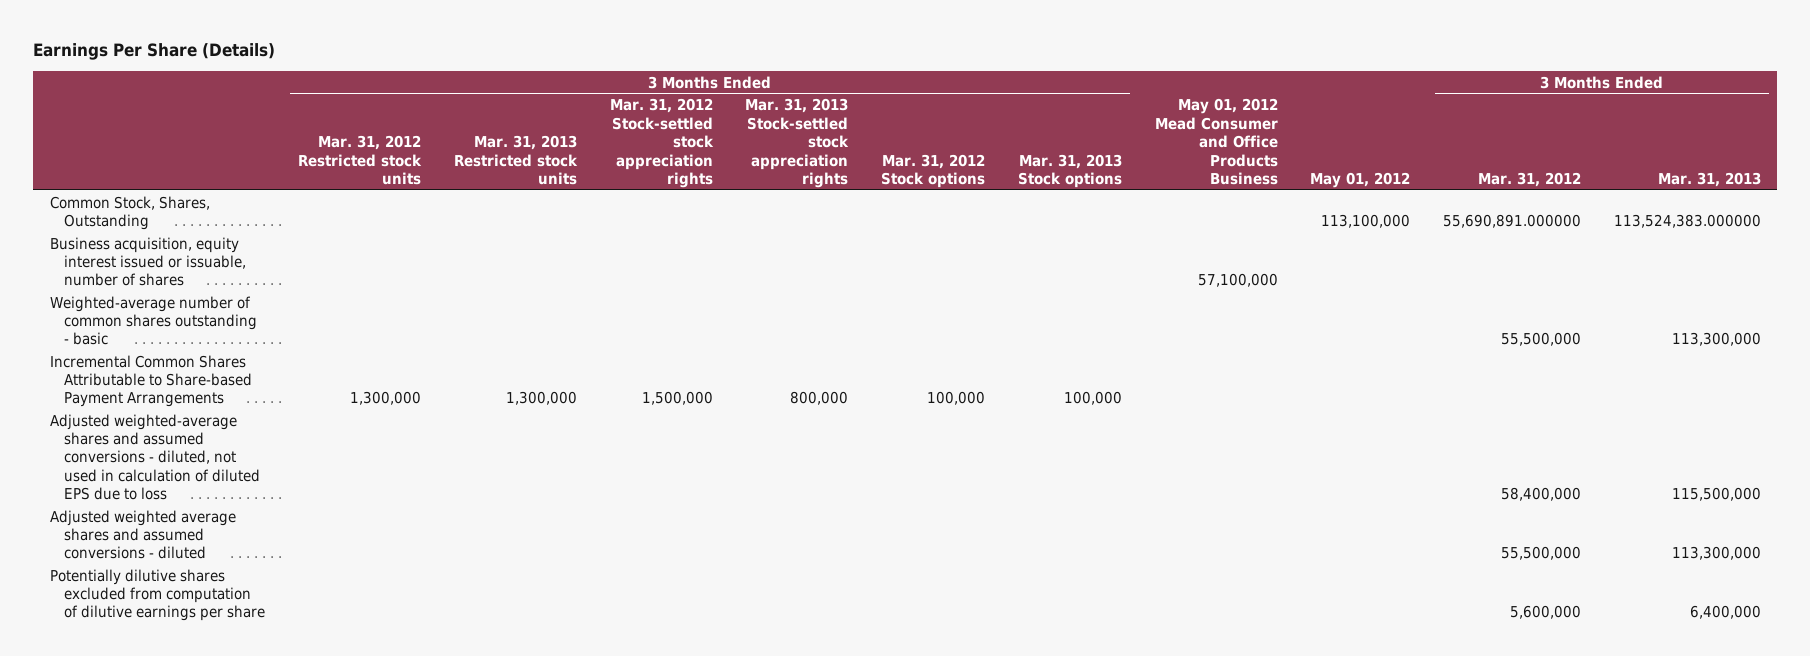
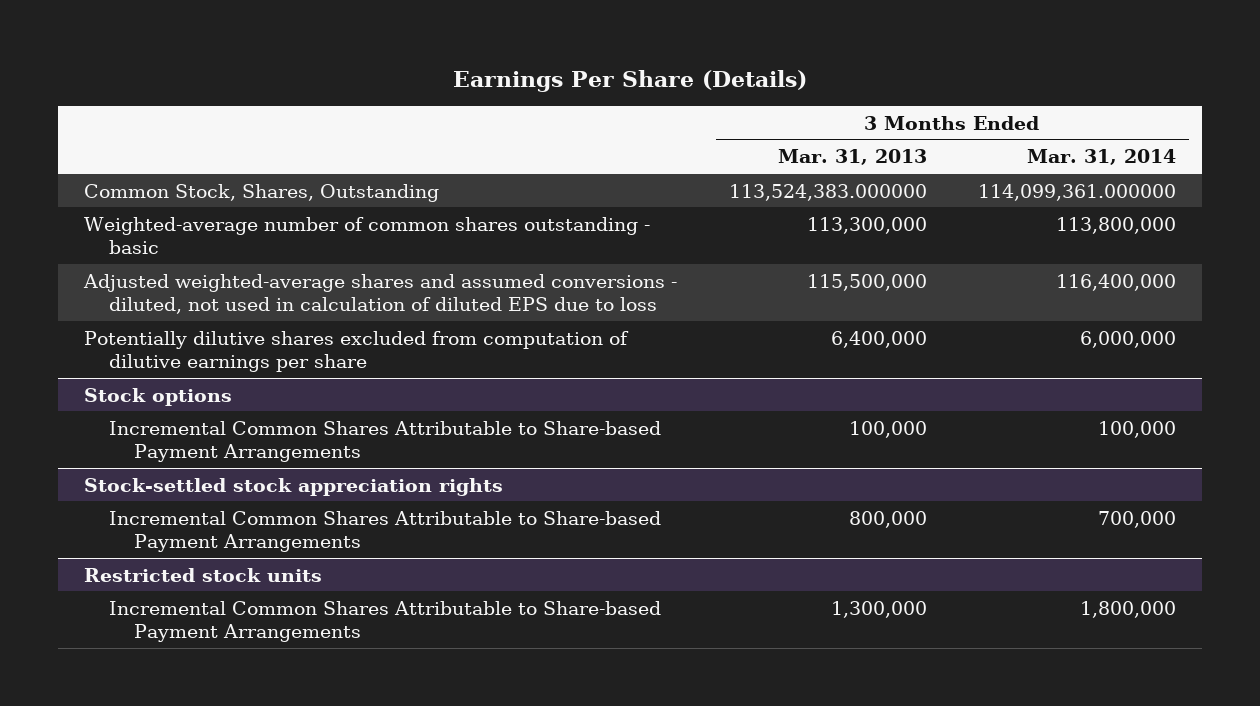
- | 3 Months Ended Mar. 31, 2012 Restricted stock units | 3 Months Ended Mar. 31, 2013 Restricted stock units | 3 Months Ended Mar. 31, 2012 Stock-settled stock appreciation rights | 3 Months Ended Mar. 31, 2013 Stock-settled stock appreciation rights | 3 Months Ended Mar. 31, 2012 Stock options | 3 Months Ended Mar. 31, 2013 Stock options | May 01, 2012 Mead Consumer and Office Products Business | May 01, 2012 | 3 Months Ended Mar. 31, 2012 | 3 Months Ended Mar. 31, 2013
+ | 3 Months Ended Mar. 31, 2013 | 3 Months Ended Mar. 31, 2014
- Business acquisition, equity interest issued or issuable, number of shares | | | | | | | 57,100,000 | | |
- Incremental Common Shares Attributable to Share-based Payment Arrangements | 1,300,000 | 1,300,000 | 1,500,000 | 800,000 | 100,000 | 100,000 | | | |
- Adjusted weighted average shares and assumed conversions - diluted | | | | | | | | | 55,500,000 | 113,300,000
+ Stock options
+ Incremental Common Shares Attributable to Share-based Payment Arrangements | 100,000 | 100,000
+ Stock-settled stock appreciation rights
+ Incremental Common Shares Attributable to Share-based Payment Arrangements | 800,000 | 700,000
+ Restricted stock units
+ Incremental Common Shares Attributable to Share-based Payment Arrangements | 1,300,000 | 1,800,000

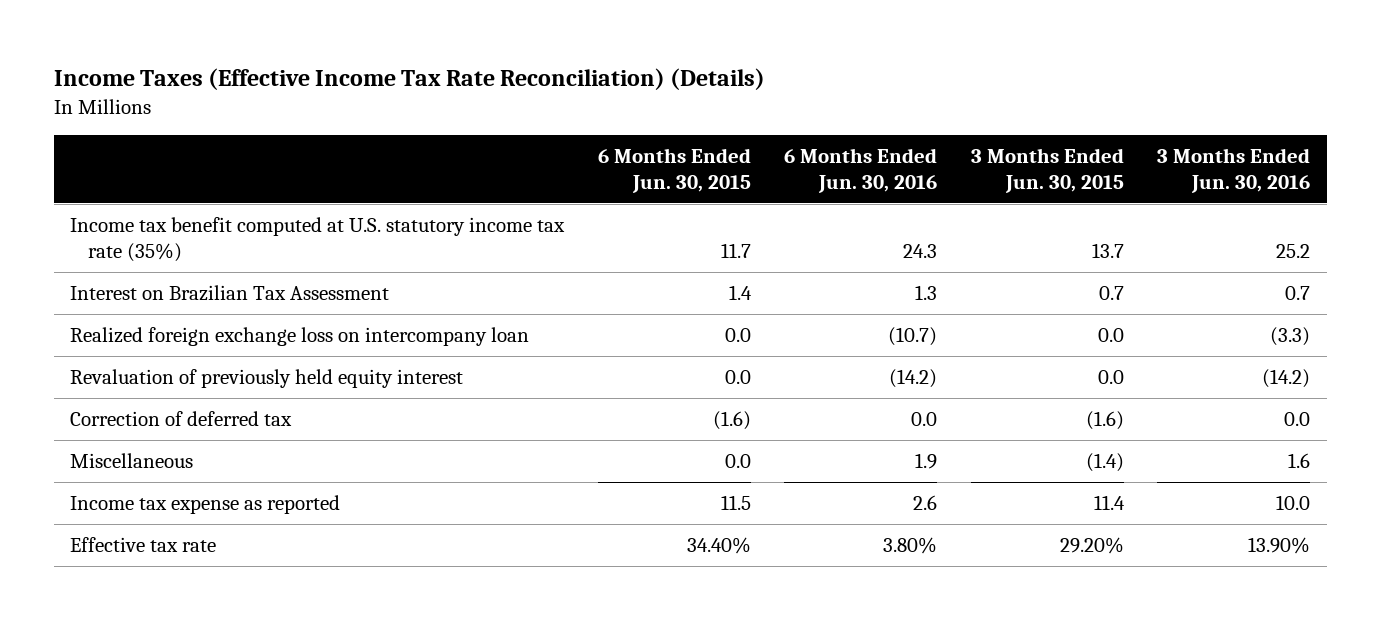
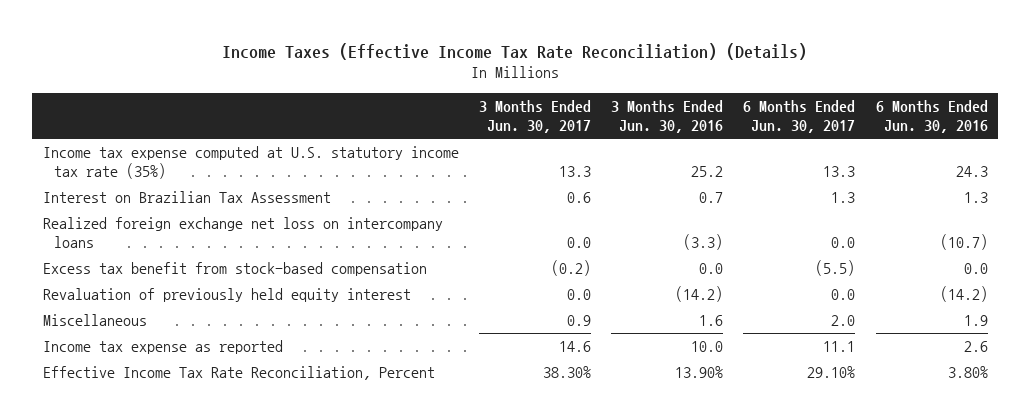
- | 6 Months Ended Jun. 30, 2015 | 6 Months Ended Jun. 30, 2016 | 3 Months Ended Jun. 30, 2015 | 3 Months Ended Jun. 30, 2016
+ | 3 Months Ended Jun. 30, 2017 | 3 Months Ended Jun. 30, 2016 | 6 Months Ended Jun. 30, 2017 | 6 Months Ended Jun. 30, 2016
- Income tax benefit computed at U.S. statutory income tax rate (35%) | 11.7 | 24.3 | 13.7 | 25.2
+ Income tax expense computed at U.S. statutory income tax rate (35%) | 13.3 | 25.2 | 13.3 | 24.3
- Realized foreign exchange loss on intercompany loan | 0.0 | (10.7) | 0.0 | (3.3)
+ Realized foreign exchange net loss on intercompany loans | 0.0 | (3.3) | 0.0 | (10.7)
+ Excess tax benefit from stock-based compensation | (0.2) | 0.0 | (5.5) | 0.0
- Correction of deferred tax | (1.6) | 0.0 | (1.6) | 0.0
- Effective tax rate | 34.40% | 3.80% | 29.20% | 13.90%
+ Effective Income Tax Rate Reconciliation, Percent | 38.30% | 13.90% | 29.10% | 3.80%

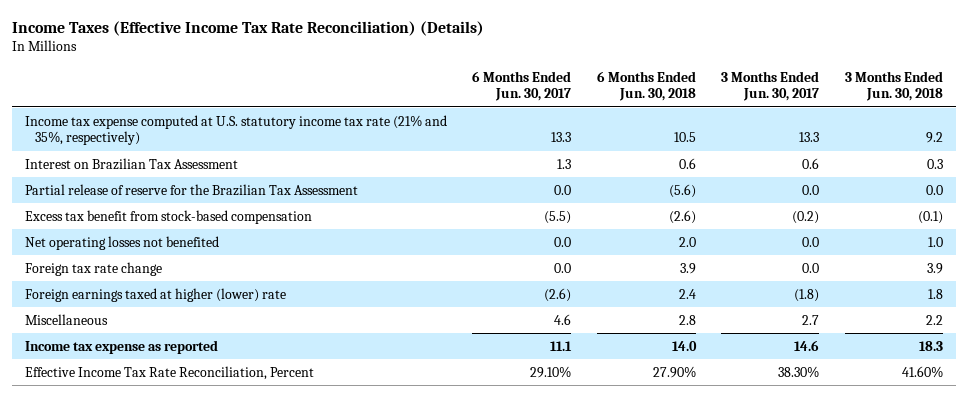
- | 3 Months Ended Jun. 30, 2017 | 3 Months Ended Jun. 30, 2016 | 6 Months Ended Jun. 30, 2017 | 6 Months Ended Jun. 30, 2016
+ | 6 Months Ended Jun. 30, 2017 | 6 Months Ended Jun. 30, 2018 | 3 Months Ended Jun. 30, 2017 | 3 Months Ended Jun. 30, 2018
- Income tax expense computed at U.S. statutory income tax rate (35%) | 13.3 | 25.2 | 13.3 | 24.3
+ Income tax expense computed at U.S. statutory income tax rate (21% and 35%, respectively) | 13.3 | 10.5 | 13.3 | 9.2
- Realized foreign exchange net loss on intercompany loans | 0.0 | (3.3) | 0.0 | (10.7)
+ Partial release of reserve for the Brazilian Tax Assessment | 0.0 | (5.6) | 0.0 | 0.0
- Revaluation of previously held equity interest | 0.0 | (14.2) | 0.0 | (14.2)
- Miscellaneous | 0.9 | 1.6 | 2.0 | 1.9
+ Net operating losses not benefited | 0.0 | 2.0 | 0.0 | 1.0
+ Foreign tax rate change | 0.0 | 3.9 | 0.0 | 3.9
+ Foreign earnings taxed at higher (lower) rate | (2.6) | 2.4 | (1.8) | 1.8
+ Miscellaneous | 4.6 | 2.8 | 2.7 | 2.2

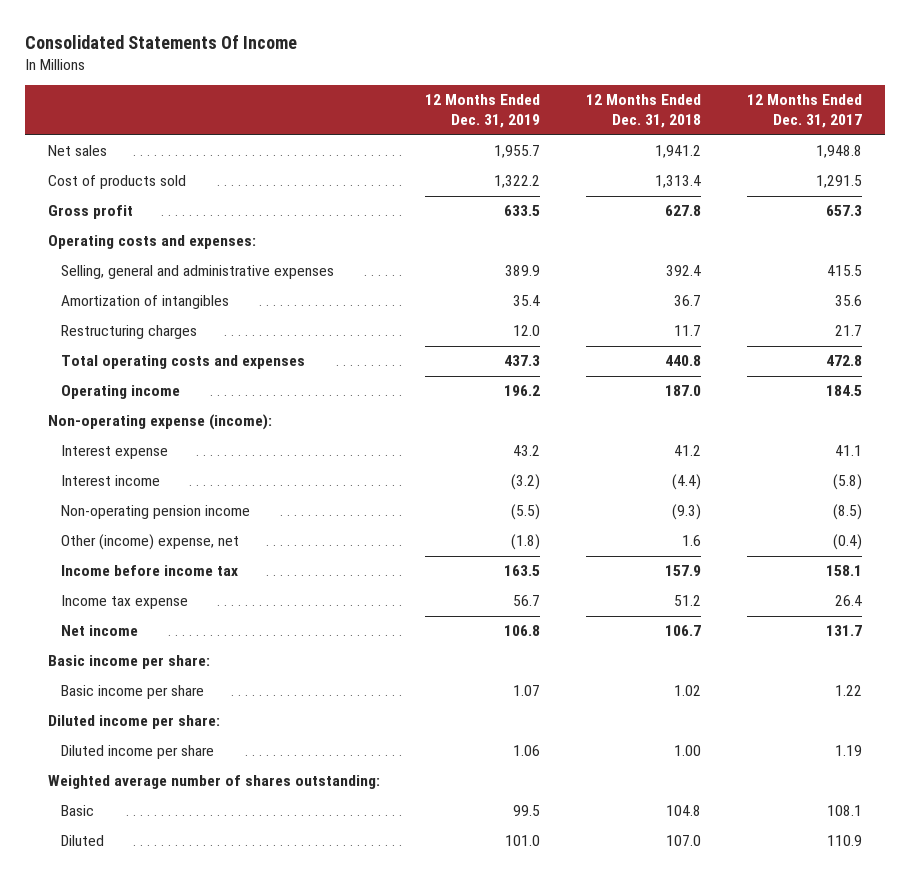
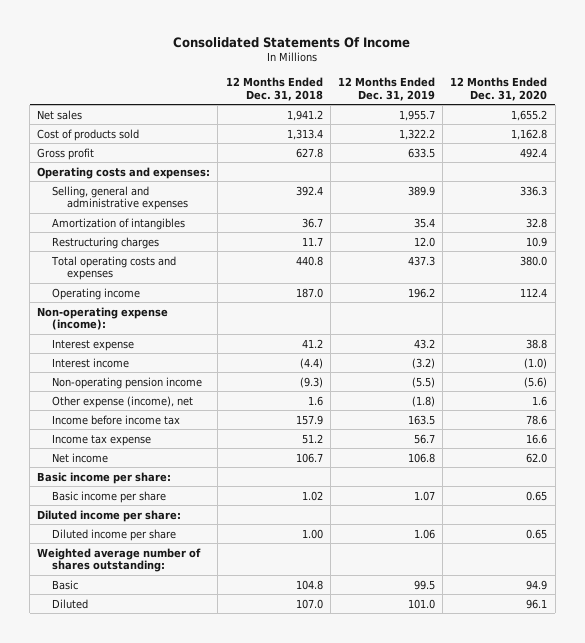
- | 12 Months Ended Dec. 31, 2019 | 12 Months Ended Dec. 31, 2018 | 12 Months Ended Dec. 31, 2017
+ | 12 Months Ended Dec. 31, 2018 | 12 Months Ended Dec. 31, 2019 | 12 Months Ended Dec. 31, 2020
- Other (income) expense, net | (1.8) | 1.6 | (0.4)
+ Other expense (income), net | 1.6 | (1.8) | 1.6

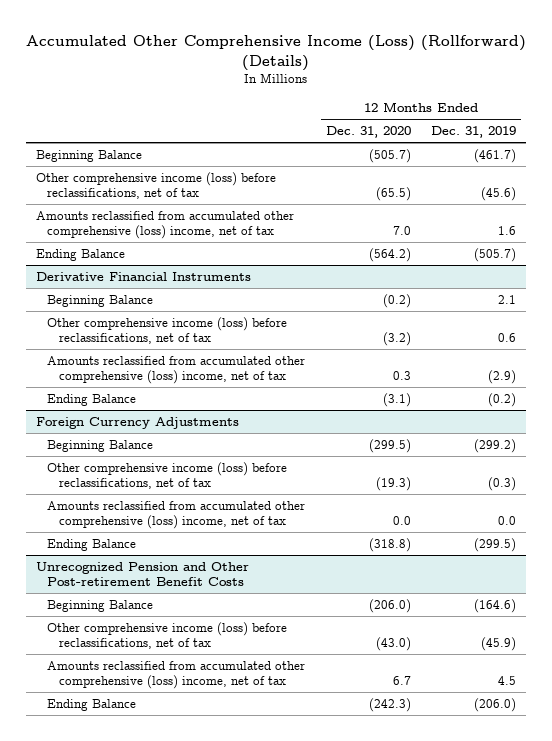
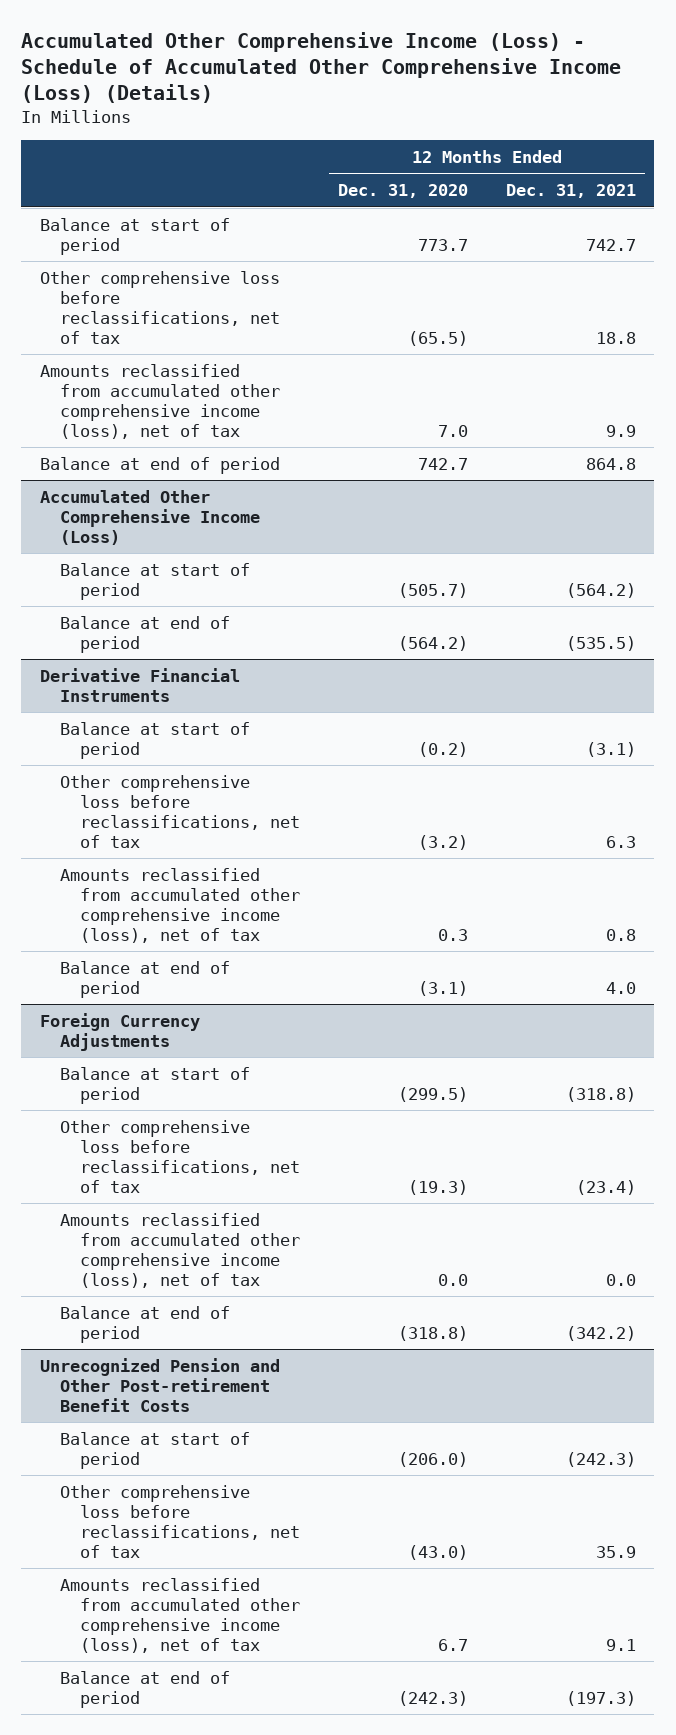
- Accumulated Other Comprehensive Income (Loss) (Rollforward) (Details)
+ Accumulated Other Comprehensive Income (Loss) - Schedule of Accumulated Other Comprehensive Income (Loss) (Details)
- | 12 Months Ended Dec. 31, 2020 | 12 Months Ended Dec. 31, 2019
+ | 12 Months Ended Dec. 31, 2020 | 12 Months Ended Dec. 31, 2021
- Beginning Balance | (505.7) | (461.7)
- Other comprehensive income (loss) before reclassifications, net of tax | (65.5) | (45.6)
- Amounts reclassified from accumulated other comprehensive (loss) income, net of tax | 7.0 | 1.6
- Ending Balance | (564.2) | (505.7)
+ Balance at start of period | 773.7 | 742.7
+ Other comprehensive loss before reclassifications, net of tax | (65.5) | 18.8
+ Amounts reclassified from accumulated other comprehensive income (loss), net of tax | 7.0 | 9.9
+ Balance at end of period | 742.7 | 864.8
+ Accumulated Other Comprehensive Income (Loss)
+ Balance at start of period | (505.7) | (564.2)
+ Balance at end of period | (564.2) | (535.5)
@ Derivative Financial Instruments
- Beginning Balance | (0.2) | 2.1
- Other comprehensive income (loss) before reclassifications, net of tax | (3.2) | 0.6
- Amounts reclassified from accumulated other comprehensive (loss) income, net of tax | 0.3 | (2.9)
- Ending Balance | (3.1) | (0.2)
+ Balance at start of period | (0.2) | (3.1)
+ Other comprehensive loss before reclassifications, net of tax | (3.2) | 6.3
+ Amounts reclassified from accumulated other comprehensive income (loss), net of tax | 0.3 | 0.8
+ Balance at end of period | (3.1) | 4.0
@ Foreign Currency Adjustments
- Beginning Balance | (299.5) | (299.2)
- Other comprehensive income (loss) before reclassifications, net of tax | (19.3) | (0.3)
- Amounts reclassified from accumulated other comprehensive (loss) income, net of tax | 0.0 | 0.0
- Ending Balance | (318.8) | (299.5)
+ Balance at start of period | (299.5) | (318.8)
+ Other comprehensive loss before reclassifications, net of tax | (19.3) | (23.4)
+ Amounts reclassified from accumulated other comprehensive income (loss), net of tax | 0.0 | 0.0
+ Balance at end of period | (318.8) | (342.2)
@ Unrecognized Pension and Other Post-retirement Benefit Costs
- Beginning Balance | (206.0) | (164.6)
- Other comprehensive income (loss) before reclassifications, net of tax | (43.0) | (45.9)
- Amounts reclassified from accumulated other comprehensive (loss) income, net of tax | 6.7 | 4.5
- Ending Balance | (242.3) | (206.0)
+ Balance at start of period | (206.0) | (242.3)
+ Other comprehensive loss before reclassifications, net of tax | (43.0) | 35.9
+ Amounts reclassified from accumulated other comprehensive income (loss), net of tax | 6.7 | 9.1
+ Balance at end of period | (242.3) | (197.3)

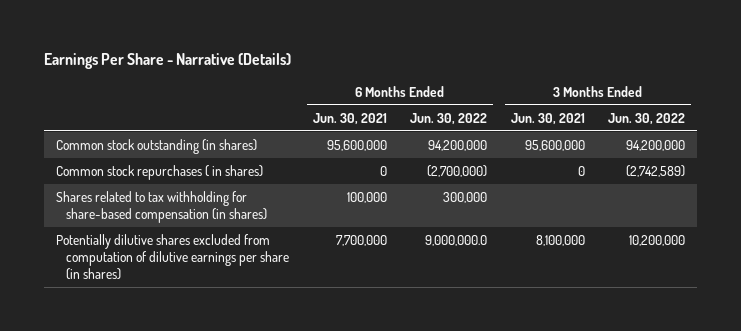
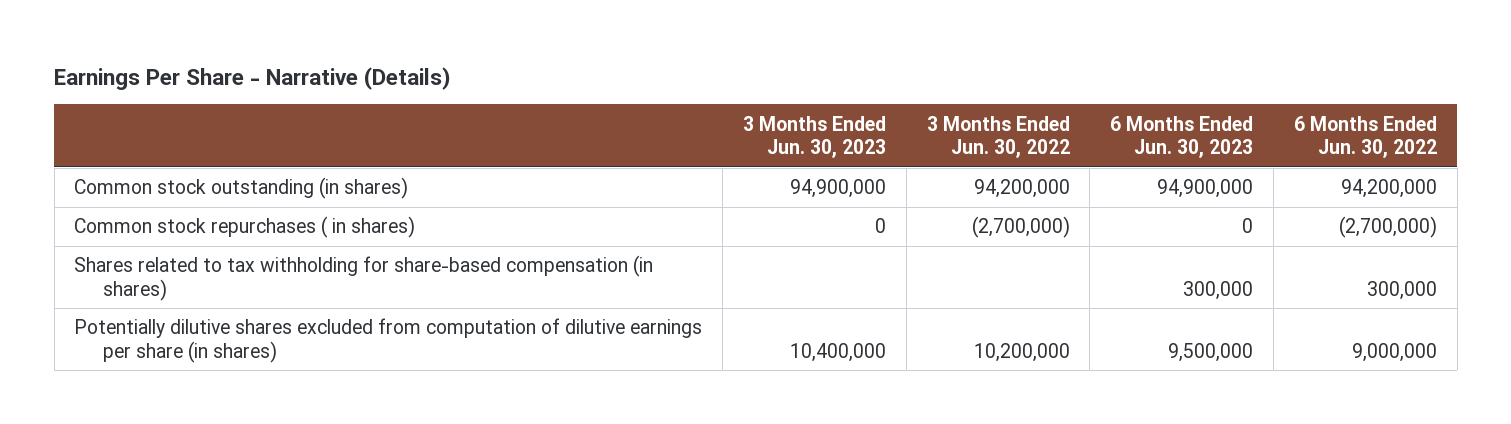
- | 6 Months Ended Jun. 30, 2021 | 6 Months Ended Jun. 30, 2022 | 3 Months Ended Jun. 30, 2021 | 3 Months Ended Jun. 30, 2022
+ | 3 Months Ended Jun. 30, 2023 | 3 Months Ended Jun. 30, 2022 | 6 Months Ended Jun. 30, 2023 | 6 Months Ended Jun. 30, 2022
- Common stock repurchases ( in shares) | 0 | (2,700,000) | 0 | (2,742,589)
+ Common stock repurchases ( in shares) | 0 | (2,700,000) | 0 | (2,700,000)
- Potentially dilutive shares excluded from computation of dilutive earnings per share (in shares) | 7,700,000 | 9,000,000.0 | 8,100,000 | 10,200,000
+ Potentially dilutive shares excluded from computation of dilutive earnings per share (in shares) | 10,400,000 | 10,200,000 | 9,500,000 | 9,000,000

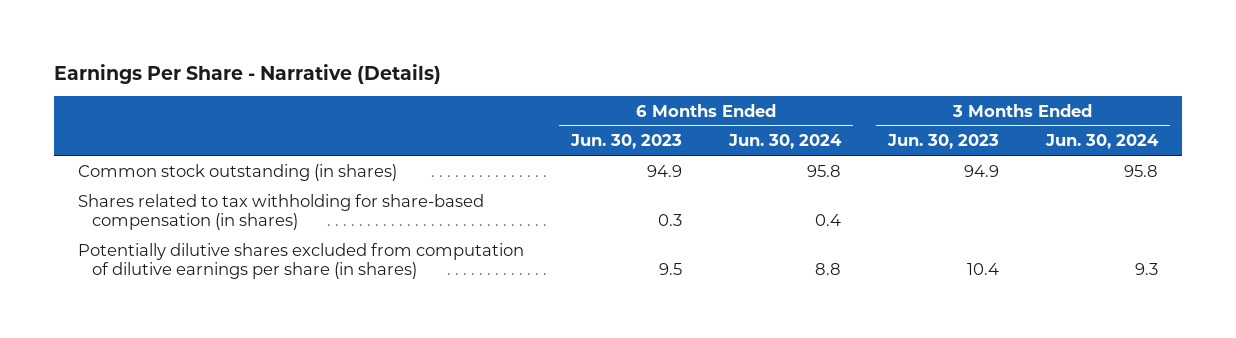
- | 3 Months Ended Jun. 30, 2023 | 3 Months Ended Jun. 30, 2022 | 6 Months Ended Jun. 30, 2023 | 6 Months Ended Jun. 30, 2022
+ | 6 Months Ended Jun. 30, 2023 | 6 Months Ended Jun. 30, 2024 | 3 Months Ended Jun. 30, 2023 | 3 Months Ended Jun. 30, 2024
- Common stock outstanding (in shares) | 94,900,000 | 94,200,000 | 94,900,000 | 94,200,000
- Common stock repurchases ( in shares) | 0 | (2,700,000) | 0 | (2,700,000)
- Shares related to tax withholding for share-based compensation (in shares) | | | 300,000 | 300,000
- Potentially dilutive shares excluded from computation of dilutive earnings per share (in shares) | 10,400,000 | 10,200,000 | 9,500,000 | 9,000,000
+ Common stock outstanding (in shares) | 94.9 | 95.8 | 94.9 | 95.8
+ Shares related to tax withholding for share-based compensation (in shares) | 0.3 | 0.4 | |
+ Potentially dilutive shares excluded from computation of dilutive earnings per share (in shares) | 9.5 | 8.8 | 10.4 | 9.3

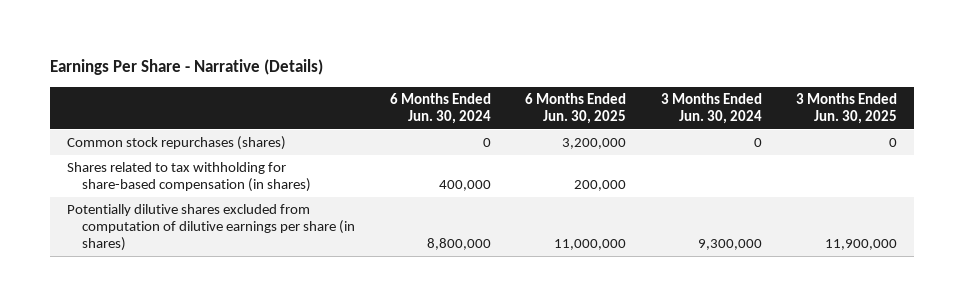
- | 6 Months Ended Jun. 30, 2023 | 6 Months Ended Jun. 30, 2024 | 3 Months Ended Jun. 30, 2023 | 3 Months Ended Jun. 30, 2024
+ | 6 Months Ended Jun. 30, 2024 | 6 Months Ended Jun. 30, 2025 | 3 Months Ended Jun. 30, 2024 | 3 Months Ended Jun. 30, 2025
- Common stock outstanding (in shares) | 94.9 | 95.8 | 94.9 | 95.8
- Shares related to tax withholding for share-based compensation (in shares) | 0.3 | 0.4 | |
- Potentially dilutive shares excluded from computation of dilutive earnings per share (in shares) | 9.5 | 8.8 | 10.4 | 9.3
+ Common stock repurchases (shares) | 0 | 3,200,000 | 0 | 0
+ Shares related to tax withholding for share-based compensation (in shares) | 400,000 | 200,000 | |
+ Potentially dilutive shares excluded from computation of dilutive earnings per share (in shares) | 8,800,000 | 11,000,000 | 9,300,000 | 11,900,000

